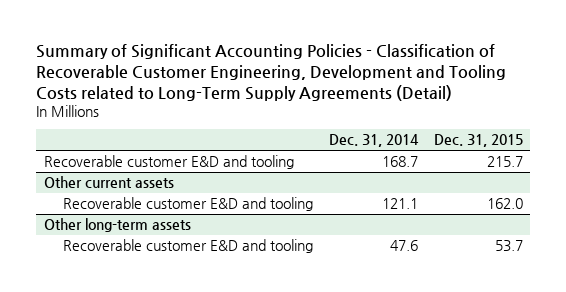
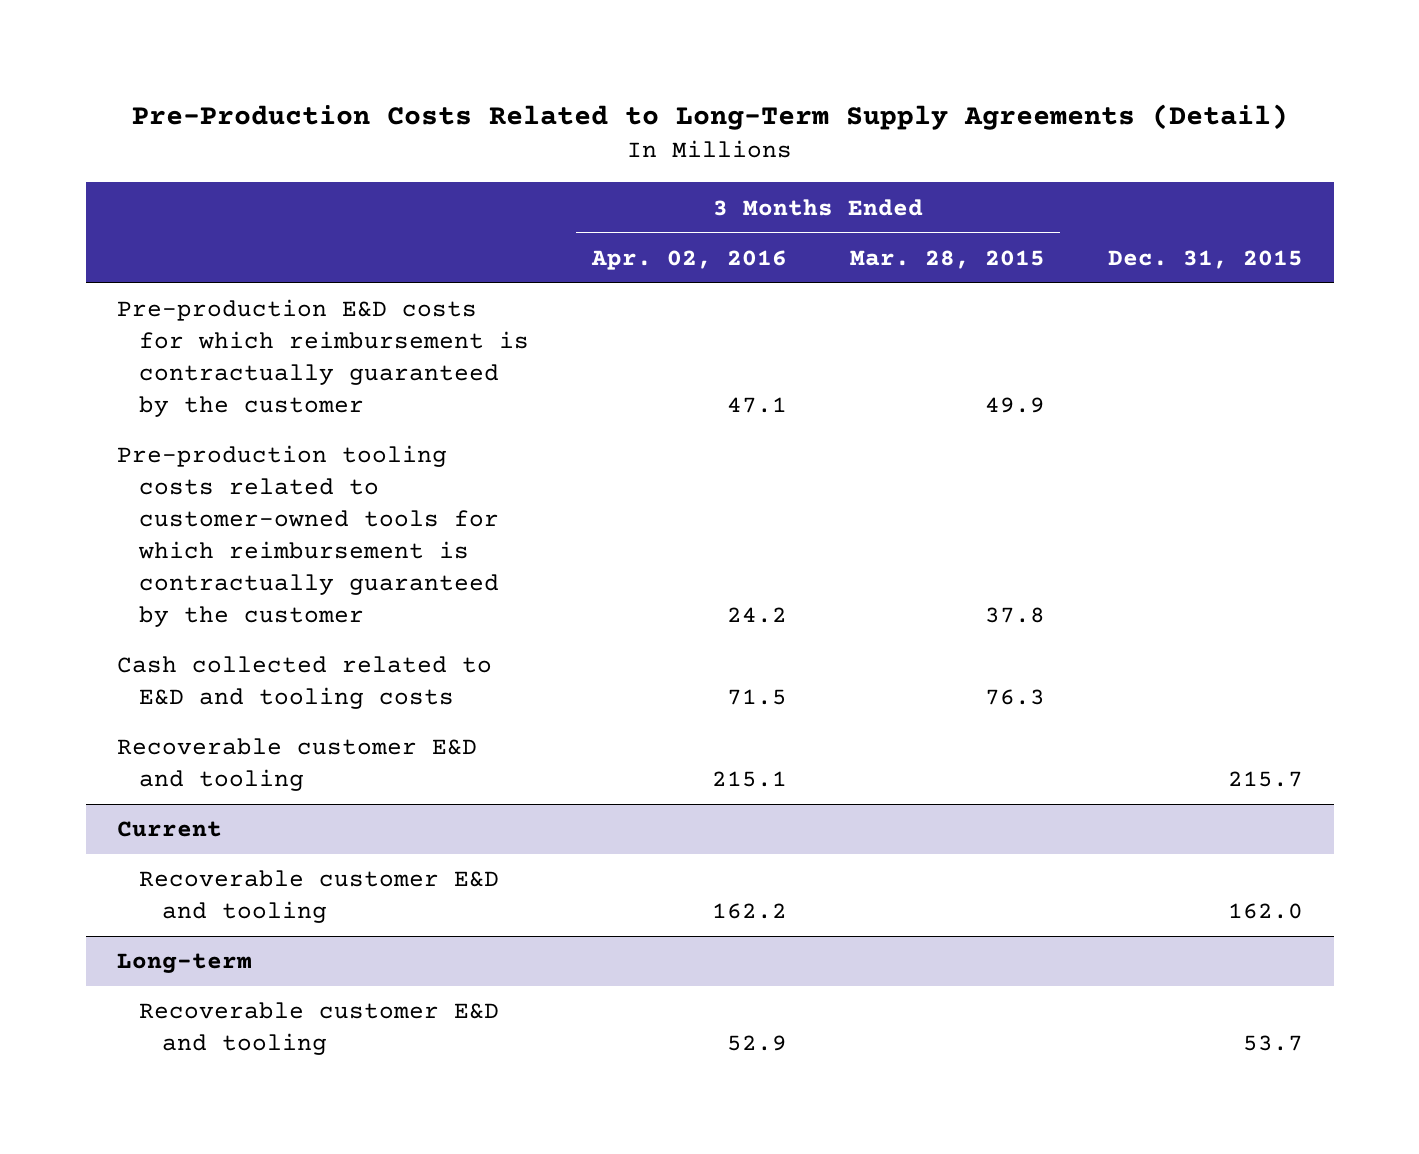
- Summary of Significant Accounting Policies - Classification of Recoverable Customer Engineering, Development and Tooling Costs related to Long-Term Supply Agreements (Detail)
+ Pre-Production Costs Related to Long-Term Supply Agreements (Detail)
- | Dec. 31, 2014 | Dec. 31, 2015
+ | 3 Months Ended Apr. 02, 2016 | 3 Months Ended Mar. 28, 2015 | Dec. 31, 2015
+ Pre-production E&D costs for which reimbursement is contractually guaranteed by the customer | 47.1 | 49.9 |
+ Pre-production tooling costs related to customer-owned tools for which reimbursement is contractually guaranteed by the customer | 24.2 | 37.8 |
+ Cash collected related to E&D and tooling costs | 71.5 | 76.3 |
- Other current assets
+ Current
- Other long-term assets
+ Long-term

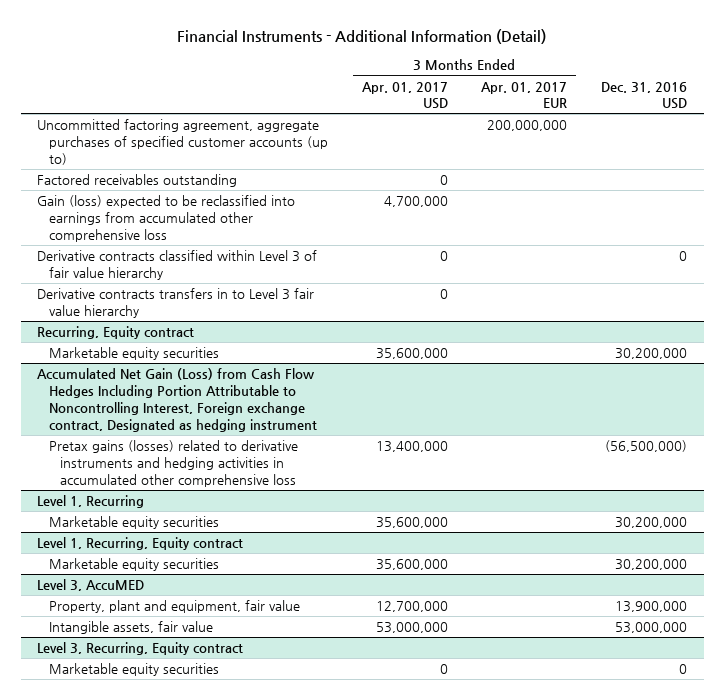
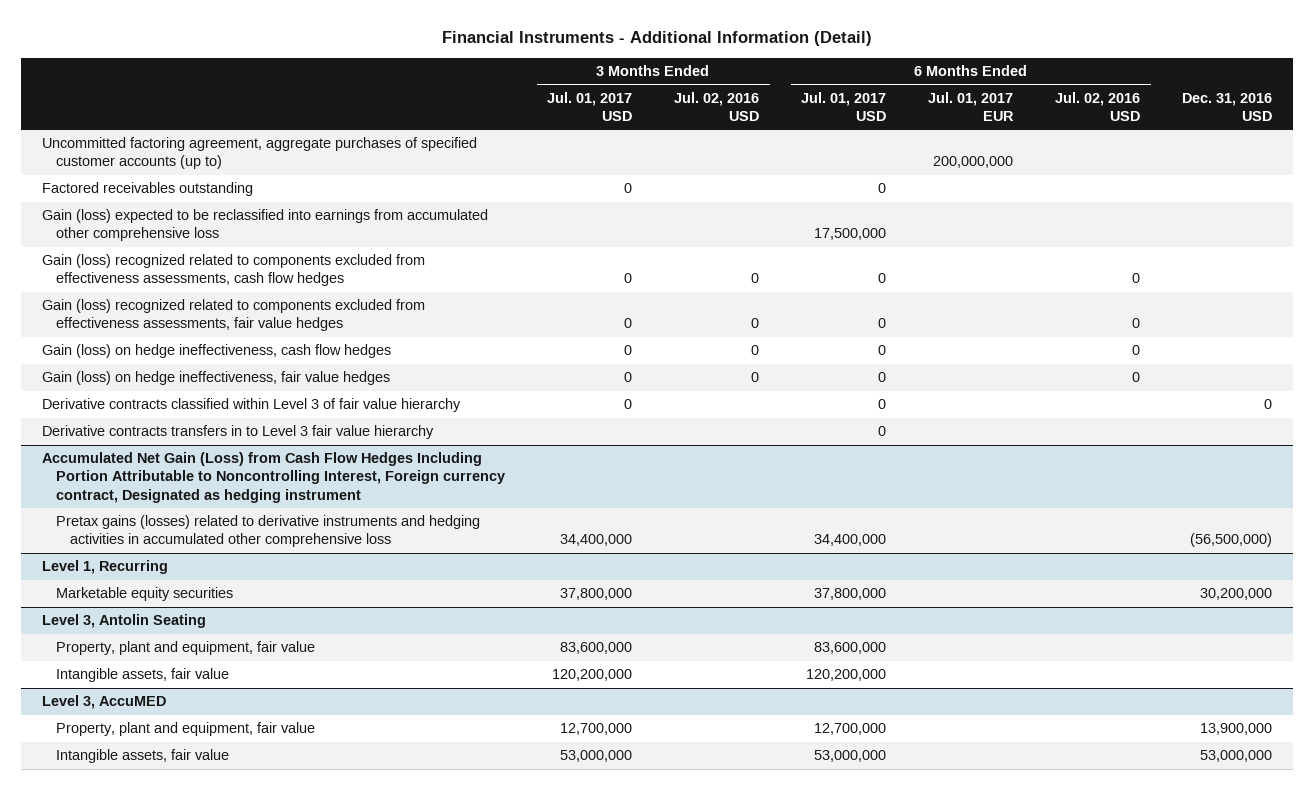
- | 3 Months Ended Apr. 01, 2017 USD | 3 Months Ended Apr. 01, 2017 EUR | Dec. 31, 2016 USD
+ | 3 Months Ended Jul. 01, 2017 USD | 3 Months Ended Jul. 02, 2016 USD | 6 Months Ended Jul. 01, 2017 USD | 6 Months Ended Jul. 01, 2017 EUR | 6 Months Ended Jul. 02, 2016 USD | Dec. 31, 2016 USD
+ Gain (loss) recognized related to components excluded from effectiveness assessments, cash flow hedges | 0 | 0 | 0 | | 0 |
+ Gain (loss) recognized related to components excluded from effectiveness assessments, fair value hedges | 0 | 0 | 0 | | 0 |
+ Gain (loss) on hedge ineffectiveness, cash flow hedges | 0 | 0 | 0 | | 0 |
+ Gain (loss) on hedge ineffectiveness, fair value hedges | 0 | 0 | 0 | | 0 |
- Recurring, Equity contract
- Marketable equity securities | 35,600,000 | | 30,200,000
- Accumulated Net Gain (Loss) from Cash Flow Hedges Including Portion Attributable to Noncontrolling Interest, Foreign exchange contract, Designated as hedging instrument
+ Accumulated Net Gain (Loss) from Cash Flow Hedges Including Portion Attributable to Noncontrolling Interest, Foreign currency contract, Designated as hedging instrument
- Level 1, Recurring, Equity contract
- Marketable equity securities | 35,600,000 | | 30,200,000
+ Level 3, Antolin Seating
+ Property, plant and equipment, fair value | 83,600,000 | | 83,600,000 | | |
+ Intangible assets, fair value | 120,200,000 | | 120,200,000 | | |
- Level 3, Recurring, Equity contract
- Marketable equity securities | 0 | | 0

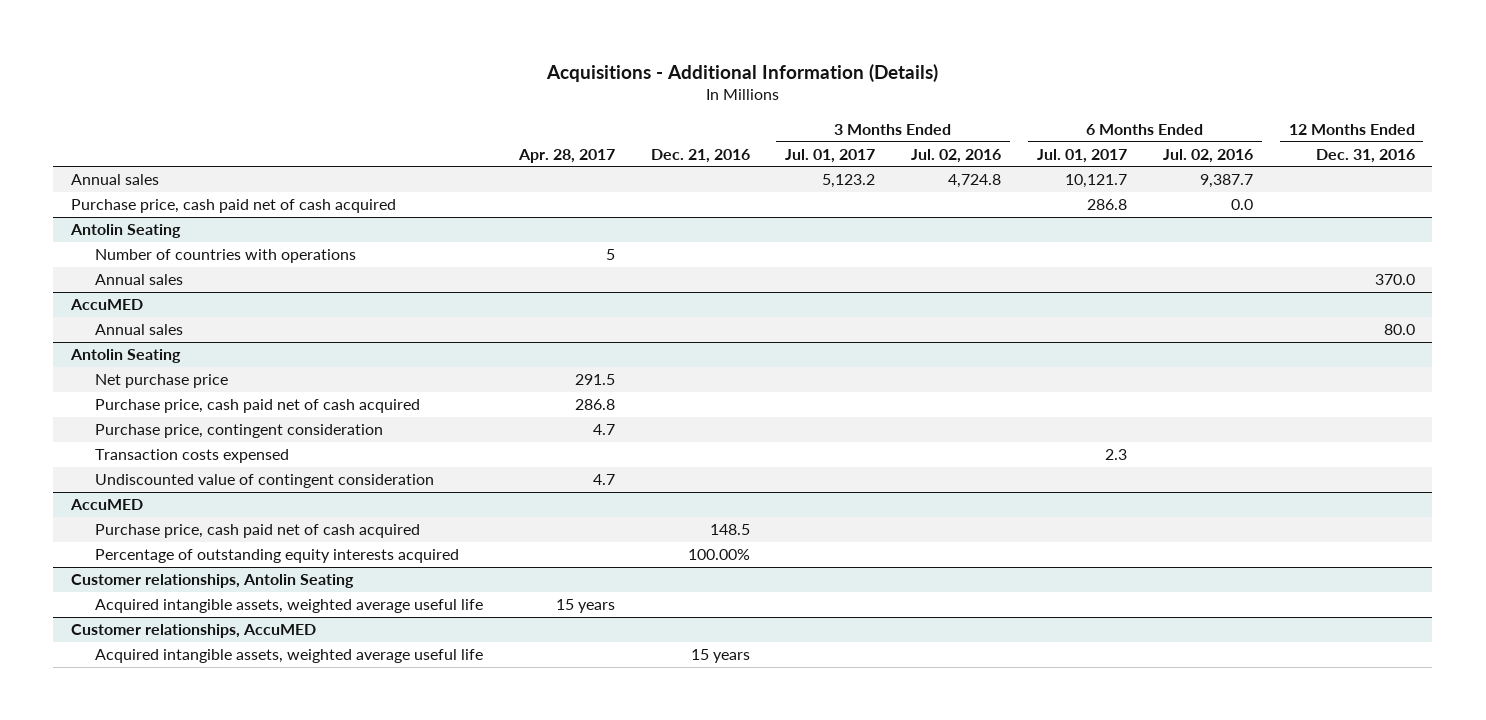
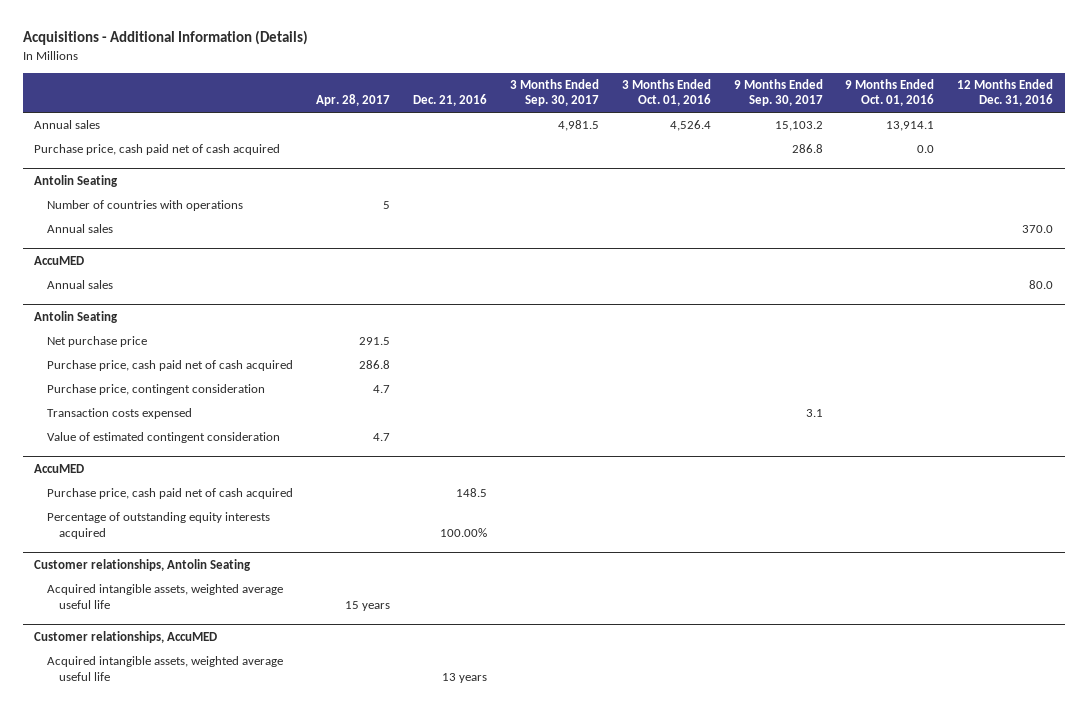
- | Apr. 28, 2017 | Dec. 21, 2016 | 3 Months Ended Jul. 01, 2017 | 3 Months Ended Jul. 02, 2016 | 6 Months Ended Jul. 01, 2017 | 6 Months Ended Jul. 02, 2016 | 12 Months Ended Dec. 31, 2016
+ | Apr. 28, 2017 | Dec. 21, 2016 | 3 Months Ended Sep. 30, 2017 | 3 Months Ended Oct. 01, 2016 | 9 Months Ended Sep. 30, 2017 | 9 Months Ended Oct. 01, 2016 | 12 Months Ended Dec. 31, 2016
@ Antolin Seating
- Undiscounted value of contingent consideration | 4.7 | | | | | |
+ Value of estimated contingent consideration | 4.7 | | | | | |
@ Customer relationships, AccuMED
- Acquired intangible assets, weighted average useful life | | 15 years | | | | |
+ Acquired intangible assets, weighted average useful life | | 13 years | | | | |

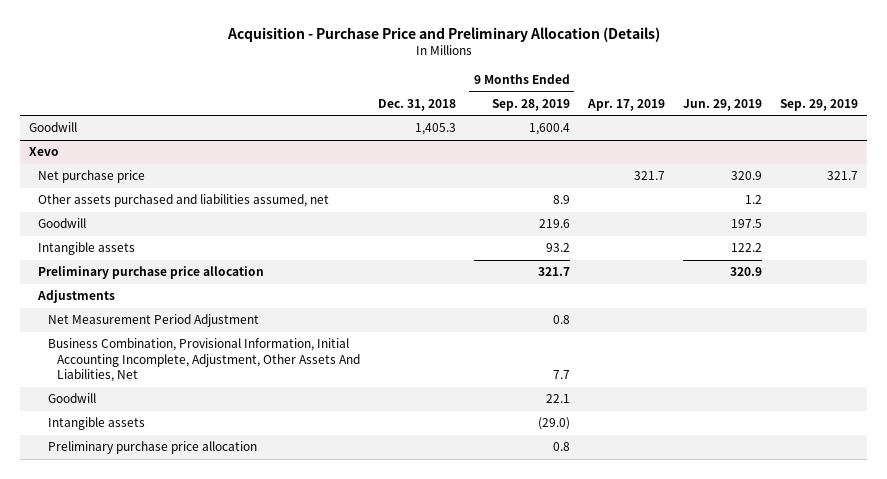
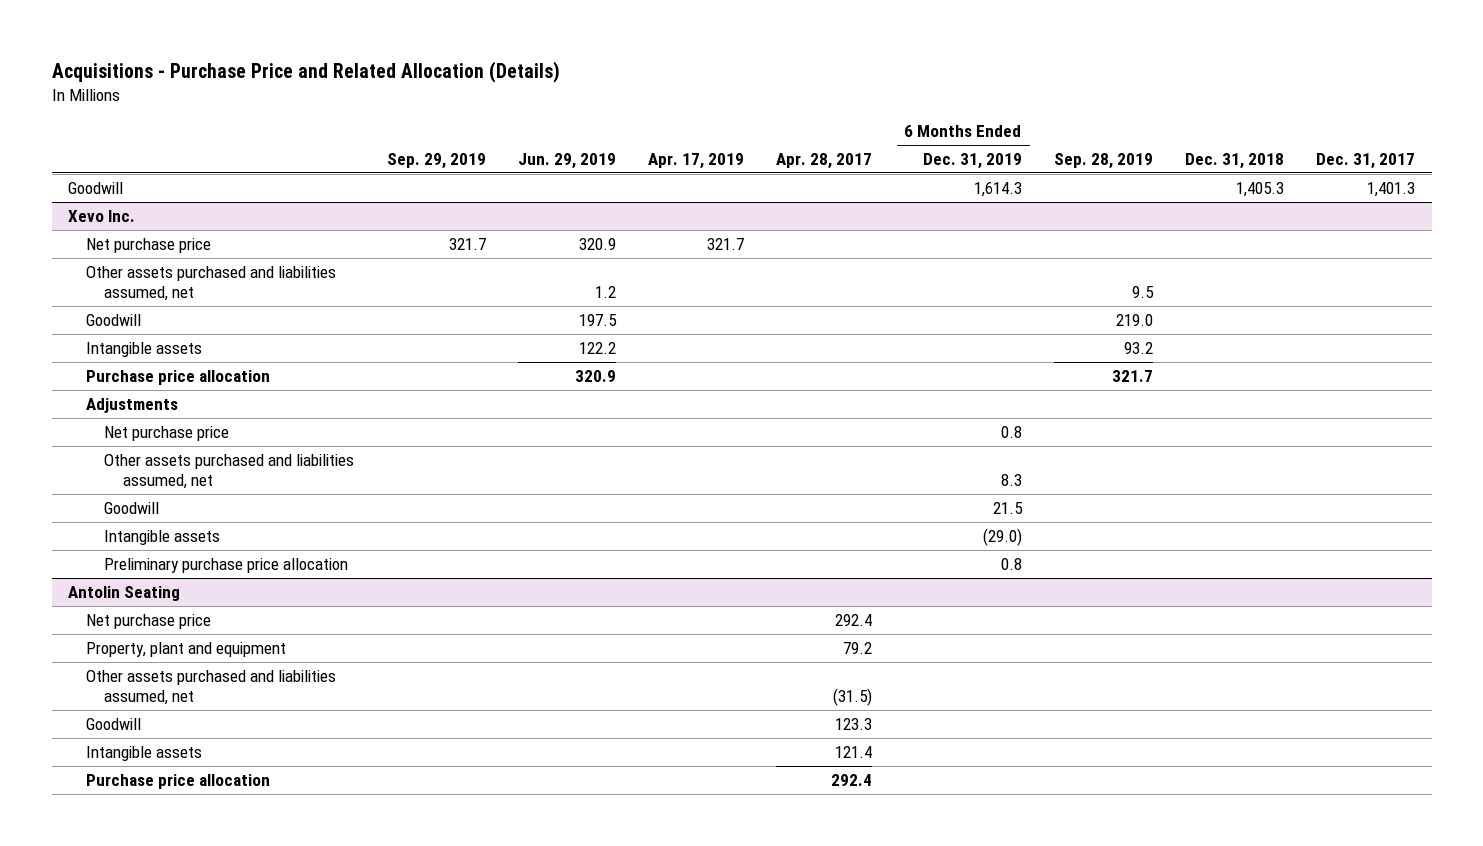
- Acquisition - Purchase Price and Preliminary Allocation (Details)
+ Acquisitions - Purchase Price and Related Allocation (Details)
- | Dec. 31, 2018 | 9 Months Ended Sep. 28, 2019 | Apr. 17, 2019 | Jun. 29, 2019 | Sep. 29, 2019
+ | Sep. 29, 2019 | Jun. 29, 2019 | Apr. 17, 2019 | Apr. 28, 2017 | 6 Months Ended Dec. 31, 2019 | Sep. 28, 2019 | Dec. 31, 2018 | Dec. 31, 2017
- Xevo
+ Xevo Inc.
- Preliminary purchase price allocation | | 321.7 | | 320.9 |
+ Purchase price allocation | | 320.9 | | | | 321.7 | |
- Net Measurement Period Adjustment | | 0.8 | | |
- Business Combination, Provisional Information, Initial Accounting Incomplete, Adjustment, Other Assets And Liabilities, Net | | 7.7 | | |
+ Net purchase price | | | | | 0.8 | | |
+ Other assets purchased and liabilities assumed, net | | | | | 8.3 | | |
+ Antolin Seating
+ Net purchase price | | | | 292.4 | | | |
+ Property, plant and equipment | | | | 79.2 | | | |
+ Other assets purchased and liabilities assumed, net | | | | (31.5) | | | |
+ Goodwill | | | | 123.3 | | | |
+ Intangible assets | | | | 121.4 | | | |
+ Purchase price allocation | | | | 292.4 | | | |

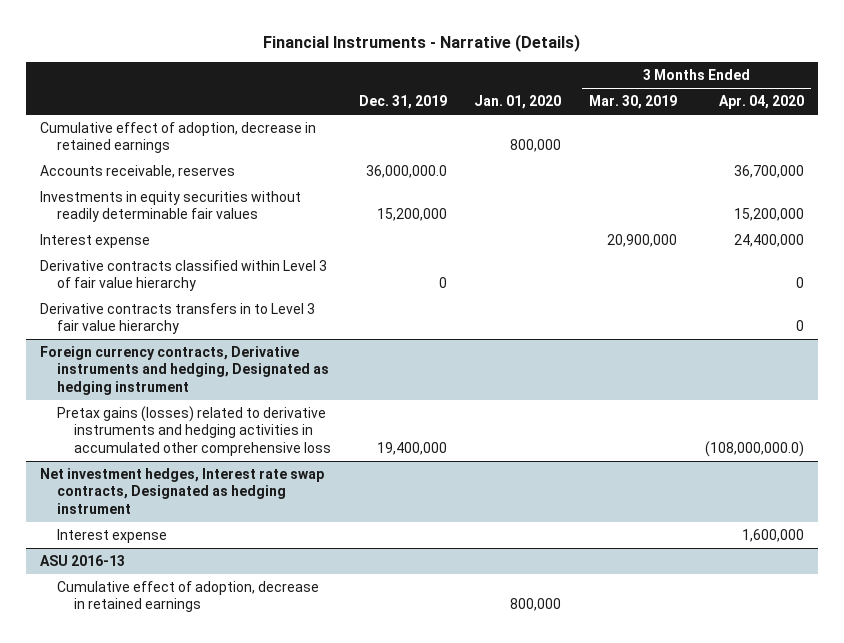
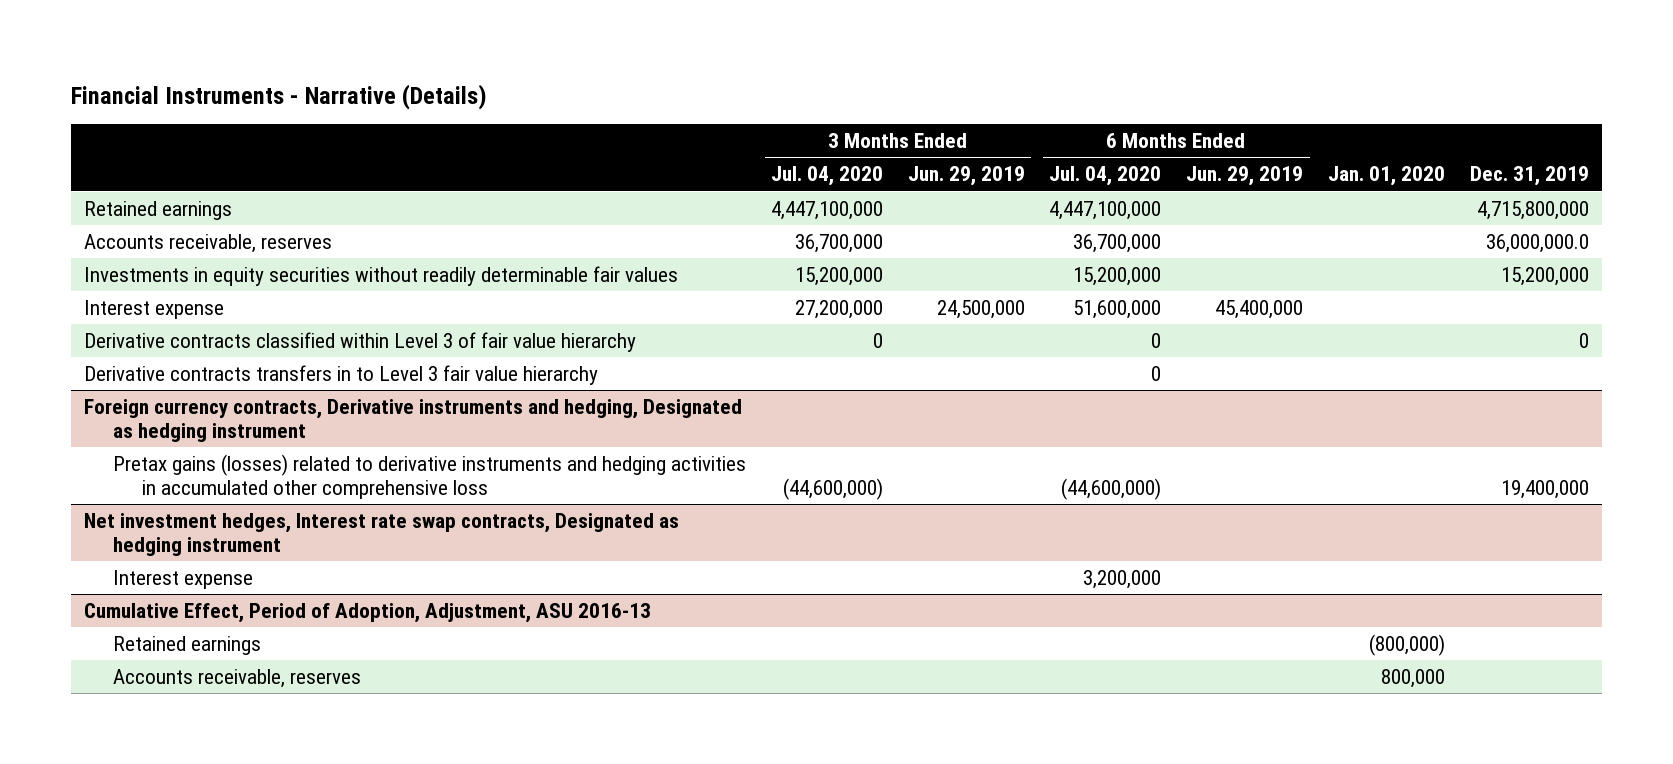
- | Dec. 31, 2019 | Jan. 01, 2020 | 3 Months Ended Mar. 30, 2019 | 3 Months Ended Apr. 04, 2020
+ | 3 Months Ended Jul. 04, 2020 | 3 Months Ended Jun. 29, 2019 | 6 Months Ended Jul. 04, 2020 | 6 Months Ended Jun. 29, 2019 | Jan. 01, 2020 | Dec. 31, 2019
- Cumulative effect of adoption, decrease in retained earnings | | 800,000 | |
+ Retained earnings | 4,447,100,000 | | 4,447,100,000 | | | 4,715,800,000
- ASU 2016-13
- Cumulative effect of adoption, decrease in retained earnings | | 800,000 | |
+ Cumulative Effect, Period of Adoption, Adjustment, ASU 2016-13
+ Retained earnings | | | | | (800,000) |
+ Accounts receivable, reserves | | | | | 800,000 |

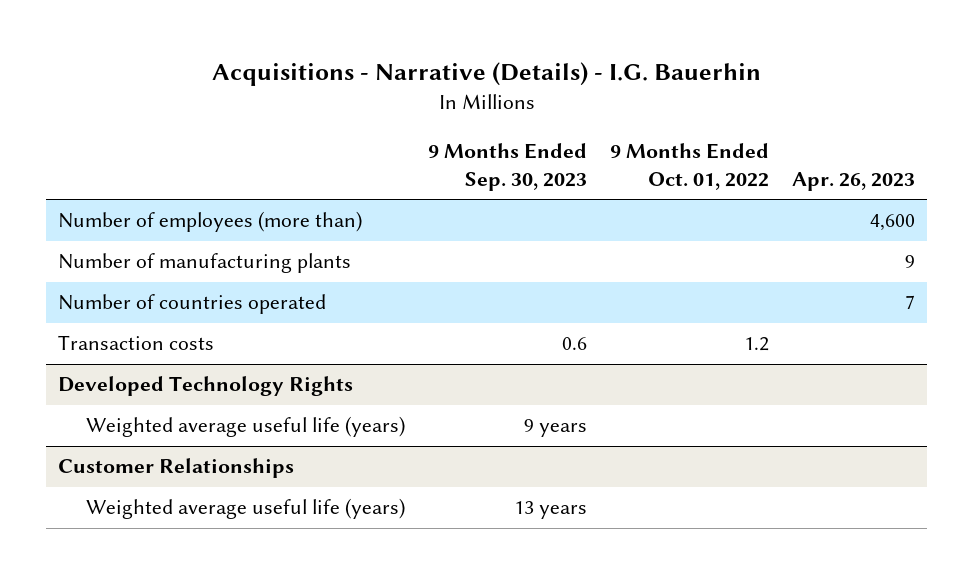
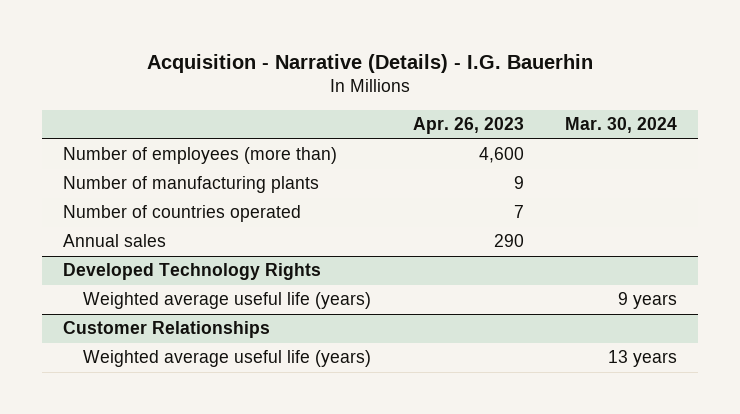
- Acquisitions - Narrative (Details) - I.G. Bauerhin
+ Acquisition - Narrative (Details) - I.G. Bauerhin
- | 9 Months Ended Sep. 30, 2023 | 9 Months Ended Oct. 01, 2022 | Apr. 26, 2023
+ | Apr. 26, 2023 | Mar. 30, 2024
- Transaction costs | 0.6 | 1.2 |
+ Annual sales | 290 |

